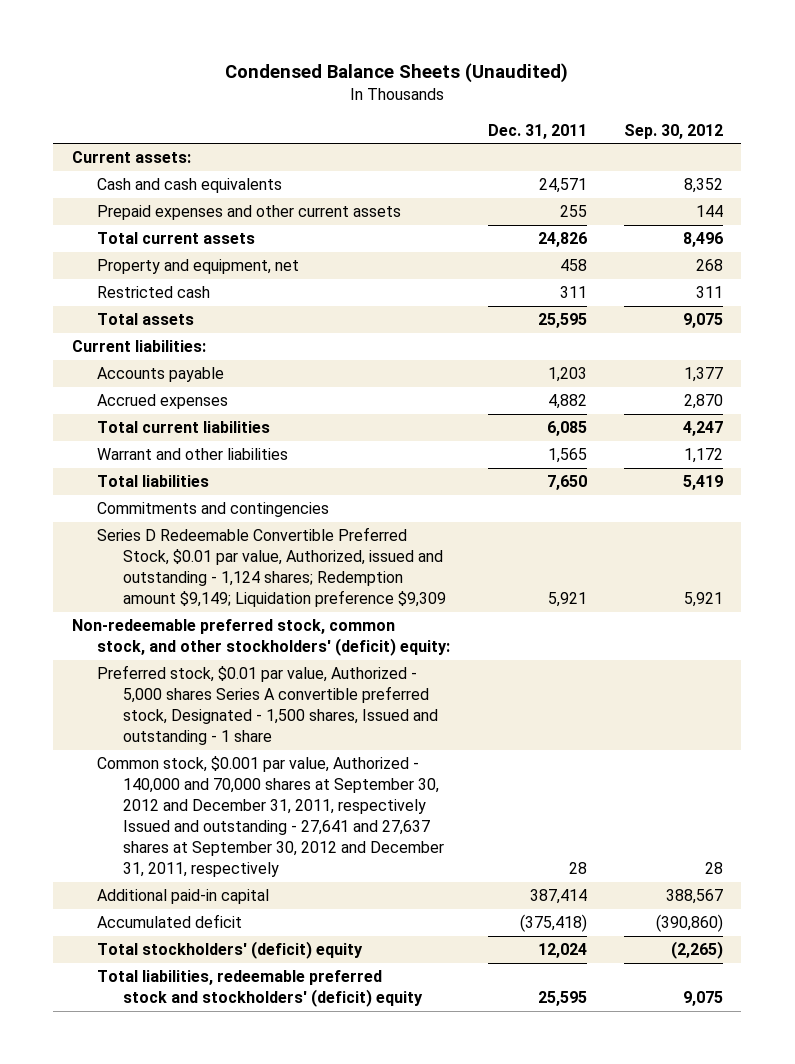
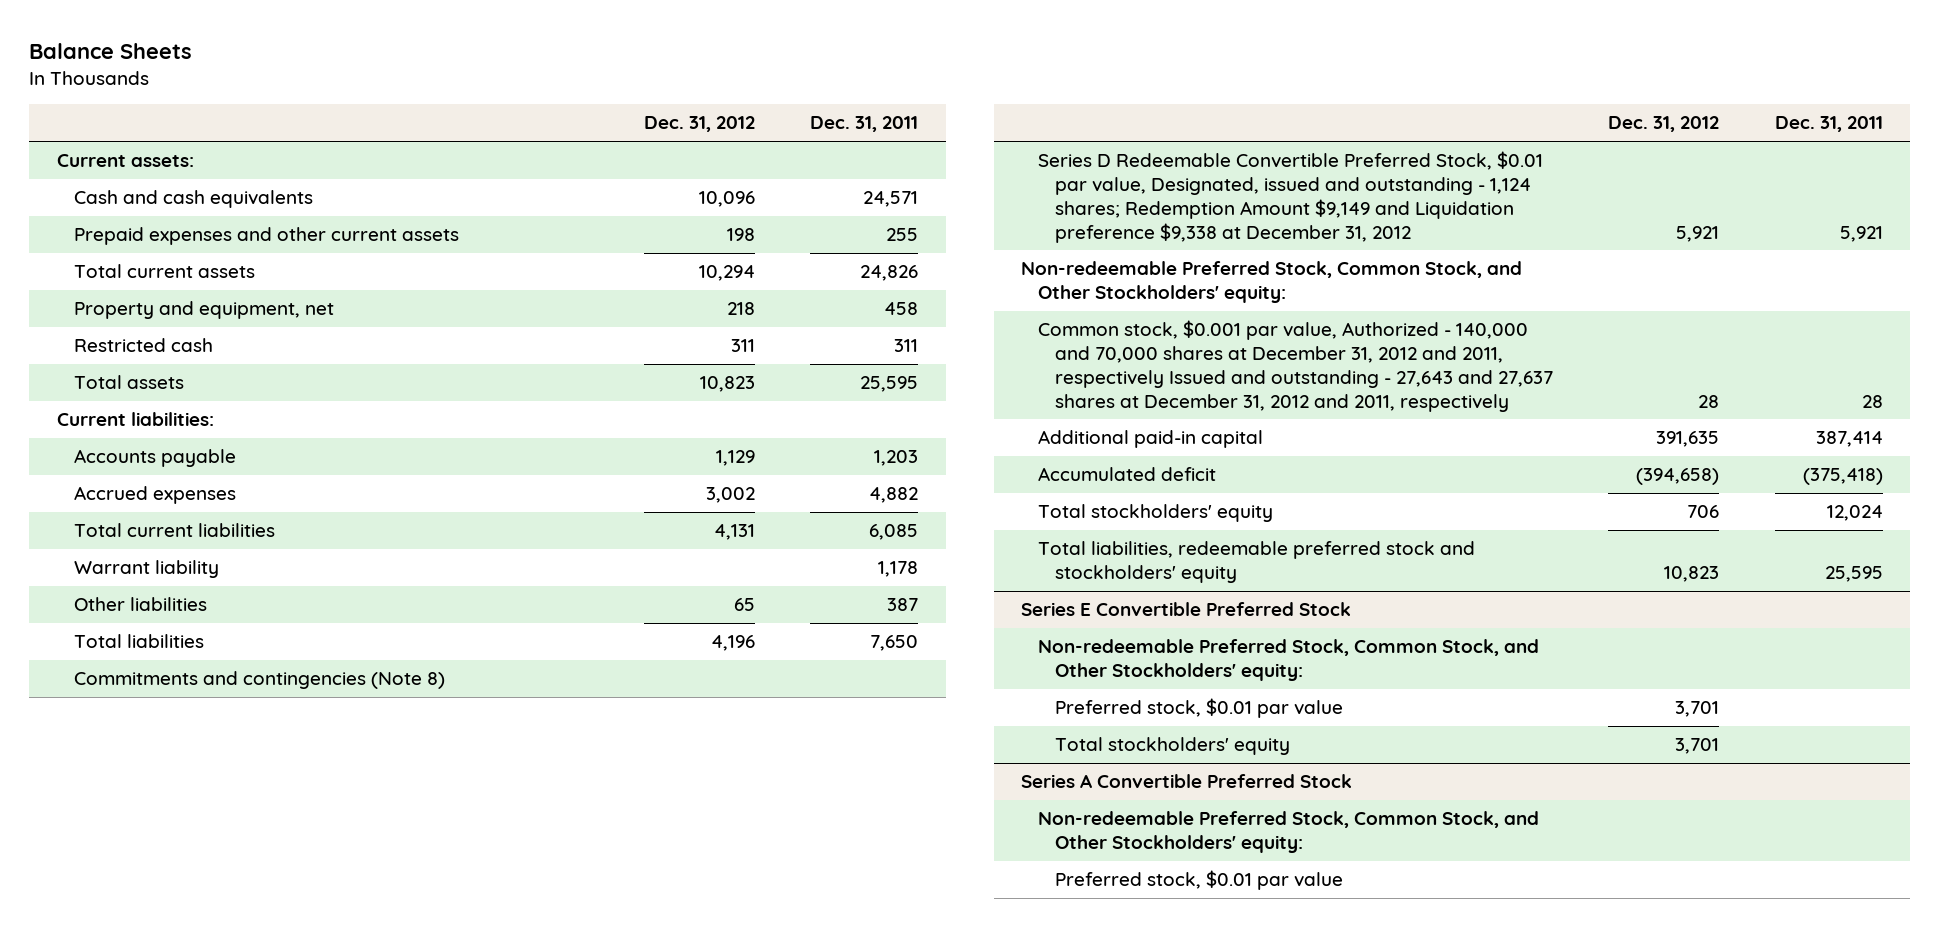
- Condensed Balance Sheets (Unaudited)
+ Balance Sheets
- | Dec. 31, 2011 | Sep. 30, 2012
+ | Dec. 31, 2012 | Dec. 31, 2011
- Warrant and other liabilities | 1,565 | 1,172
+ Warrant liability | | 1,178
+ Other liabilities | 65 | 387
- Commitments and contingencies
- Series D Redeemable Convertible Preferred Stock, $0.01 par value, Authorized, issued and outstanding - 1,124 shares; Redemption amount $9,149; Liquidation preference $9,309 | 5,921 | 5,921
- Non-redeemable preferred stock, common stock, and other stockholders' (deficit) equity:
- Preferred stock, $0.01 par value, Authorized - 5,000 shares Series A convertible preferred stock, Designated - 1,500 shares, Issued and outstanding - 1 share
- Common stock, $0.001 par value, Authorized - 140,000 and 70,000 shares at September 30, 2012 and December 31, 2011, respectively Issued and outstanding - 27,641 and 27,637 shares at September 30, 2012 and December 31, 2011, respectively | 28 | 28
+ Commitments and contingencies (Note 8)
+ Series D Redeemable Convertible Preferred Stock, $0.01 par value, Designated, issued and outstanding - 1,124 shares; Redemption Amount $9,149 and Liquidation preference $9,338 at December 31, 2012 | 5,921 | 5,921
+ Non-redeemable Preferred Stock, Common Stock, and Other Stockholders' equity:
+ Common stock, $0.001 par value, Authorized - 140,000 and 70,000 shares at December 31, 2012 and 2011, respectively Issued and outstanding - 27,643 and 27,637 shares at December 31, 2012 and 2011, respectively | 28 | 28
- Total stockholders' (deficit) equity | 12,024 | (2,265)
- Total liabilities, redeemable preferred stock and stockholders' (deficit) equity | 25,595 | 9,075
+ Total stockholders' equity | 706 | 12,024
+ Total liabilities, redeemable preferred stock and stockholders' equity | 10,823 | 25,595
+ Series E Convertible Preferred Stock
+ Non-redeemable Preferred Stock, Common Stock, and Other Stockholders' equity:
+ Preferred stock, $0.01 par value | 3,701 |
+ Total stockholders' equity | 3,701 |
+ Series A Convertible Preferred Stock
+ Non-redeemable Preferred Stock, Common Stock, and Other Stockholders' equity:
+ Preferred stock, $0.01 par value

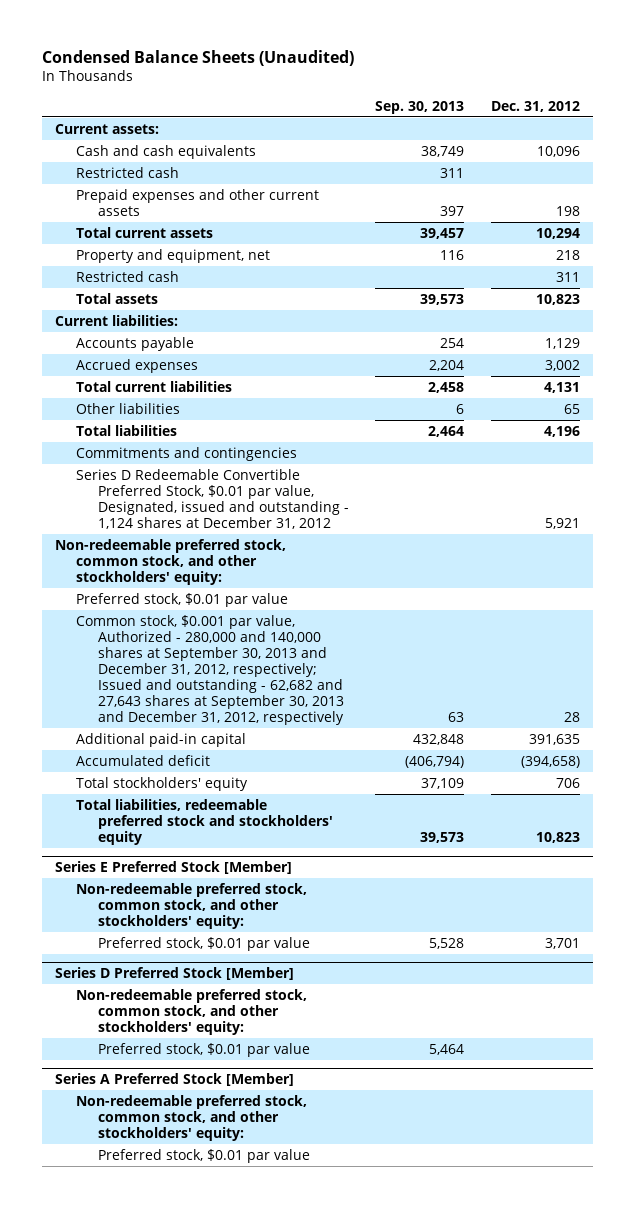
- Balance Sheets
+ Condensed Balance Sheets (Unaudited)
- | Dec. 31, 2012 | Dec. 31, 2011
+ | Sep. 30, 2013 | Dec. 31, 2012
+ Restricted cash | 311 |
- Warrant liability | | 1,178
- Commitments and contingencies (Note 8)
- Series D Redeemable Convertible Preferred Stock, $0.01 par value, Designated, issued and outstanding - 1,124 shares; Redemption Amount $9,149 and Liquidation preference $9,338 at December 31, 2012 | 5,921 | 5,921
- Non-redeemable Preferred Stock, Common Stock, and Other Stockholders' equity:
- Common stock, $0.001 par value, Authorized - 140,000 and 70,000 shares at December 31, 2012 and 2011, respectively Issued and outstanding - 27,643 and 27,637 shares at December 31, 2012 and 2011, respectively | 28 | 28
+ Commitments and contingencies
+ Series D Redeemable Convertible Preferred Stock, $0.01 par value, Designated, issued and outstanding - 1,124 shares at December 31, 2012 | | 5,921
+ Non-redeemable preferred stock, common stock, and other stockholders' equity:
+ Preferred stock, $0.01 par value
+ Common stock, $0.001 par value, Authorized - 280,000 and 140,000 shares at September 30, 2013 and December 31, 2012, respectively; Issued and outstanding - 62,682 and 27,643 shares at September 30, 2013 and December 31, 2012, respectively | 63 | 28
- Series E Convertible Preferred Stock
- Non-redeemable Preferred Stock, Common Stock, and Other Stockholders' equity:
+ Series E Preferred Stock [Member]
+ Non-redeemable preferred stock, common stock, and other stockholders' equity:
- Total stockholders' equity | 3,701 |
- Series A Convertible Preferred Stock
- Non-redeemable Preferred Stock, Common Stock, and Other Stockholders' equity:
+ Series D Preferred Stock [Member]
+ Non-redeemable preferred stock, common stock, and other stockholders' equity:
+ Series A Preferred Stock [Member]
+ Non-redeemable preferred stock, common stock, and other stockholders' equity:
+ Preferred stock, $0.01 par value

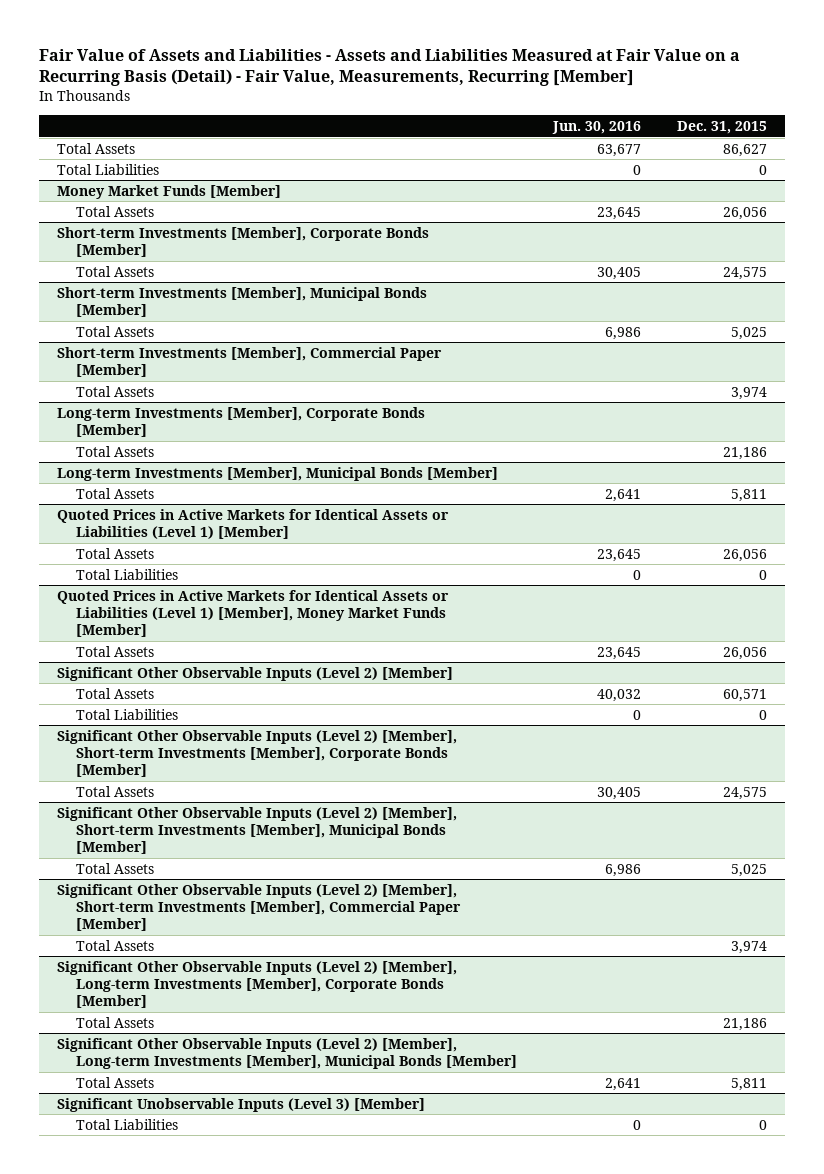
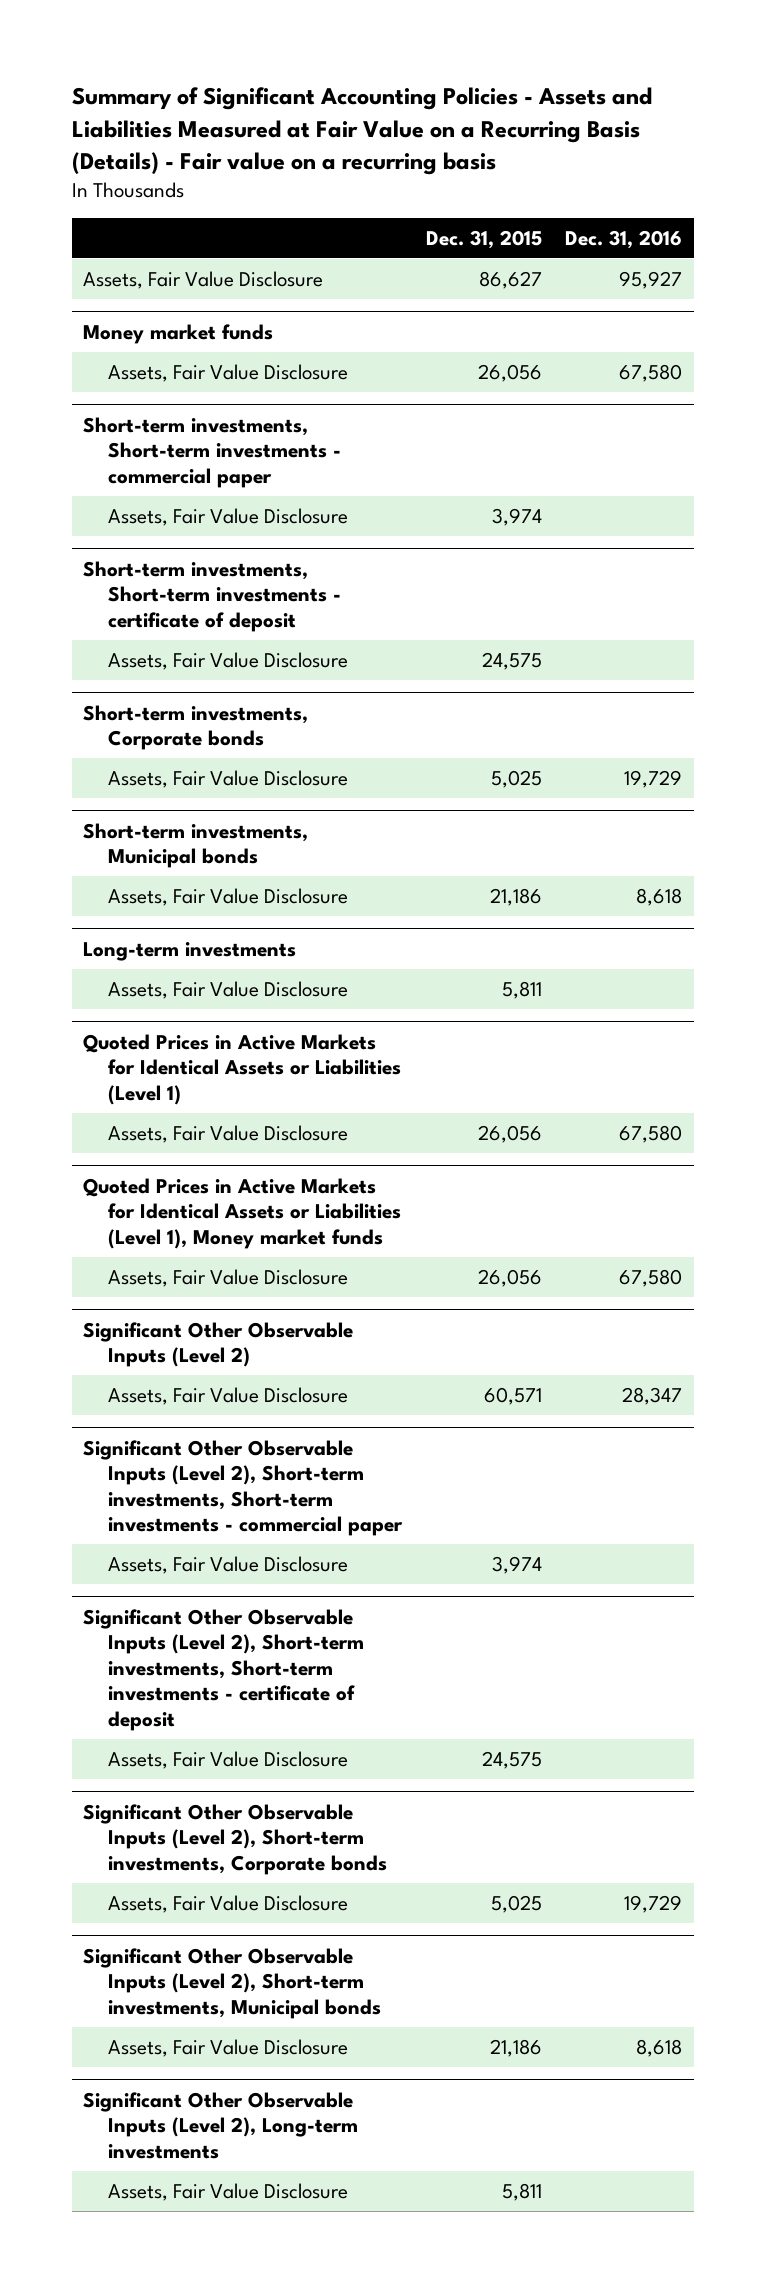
- Fair Value of Assets and Liabilities - Assets and Liabilities Measured at Fair Value on a Recurring Basis (Detail) - Fair Value, Measurements, Recurring [Member]
+ Summary of Significant Accounting Policies - Assets and Liabilities Measured at Fair Value on a Recurring Basis (Details) - Fair value on a recurring basis
- | Jun. 30, 2016 | Dec. 31, 2015
+ | Dec. 31, 2015 | Dec. 31, 2016
- Total Assets | 63,677 | 86,627
- Total Liabilities | 0 | 0
- Money Market Funds [Member]
- Total Assets | 23,645 | 26,056
- Short-term Investments [Member], Corporate Bonds [Member]
- Total Assets | 30,405 | 24,575
- Short-term Investments [Member], Municipal Bonds [Member]
- Total Assets | 6,986 | 5,025
- Short-term Investments [Member], Commercial Paper [Member]
- Total Assets | | 3,974
- Long-term Investments [Member], Corporate Bonds [Member]
- Total Assets | | 21,186
- Long-term Investments [Member], Municipal Bonds [Member]
- Total Assets | 2,641 | 5,811
- Quoted Prices in Active Markets for Identical Assets or Liabilities (Level 1) [Member]
- Total Assets | 23,645 | 26,056
- Total Liabilities | 0 | 0
- Quoted Prices in Active Markets for Identical Assets or Liabilities (Level 1) [Member], Money Market Funds [Member]
- Total Assets | 23,645 | 26,056
- Significant Other Observable Inputs (Level 2) [Member]
- Total Assets | 40,032 | 60,571
- Total Liabilities | 0 | 0
- Significant Other Observable Inputs (Level 2) [Member], Short-term Investments [Member], Corporate Bonds [Member]
- Total Assets | 30,405 | 24,575
- Significant Other Observable Inputs (Level 2) [Member], Short-term Investments [Member], Municipal Bonds [Member]
- Total Assets | 6,986 | 5,025
- Significant Other Observable Inputs (Level 2) [Member], Short-term Investments [Member], Commercial Paper [Member]
- Total Assets | | 3,974
- Significant Other Observable Inputs (Level 2) [Member], Long-term Investments [Member], Corporate Bonds [Member]
- Total Assets | | 21,186
- Significant Other Observable Inputs (Level 2) [Member], Long-term Investments [Member], Municipal Bonds [Member]
- Total Assets | 2,641 | 5,811
- Significant Unobservable Inputs (Level 3) [Member]
- Total Liabilities | 0 | 0
+ Assets, Fair Value Disclosure | 86,627 | 95,927
+ Money market funds
+ Assets, Fair Value Disclosure | 26,056 | 67,580
+ Short-term investments, Short-term investments - commercial paper
+ Assets, Fair Value Disclosure | 3,974 |
+ Short-term investments, Short-term investments - certificate of deposit
+ Assets, Fair Value Disclosure | 24,575 |
+ Short-term investments, Corporate bonds
+ Assets, Fair Value Disclosure | 5,025 | 19,729
+ Short-term investments, Municipal bonds
+ Assets, Fair Value Disclosure | 21,186 | 8,618
+ Long-term investments
+ Assets, Fair Value Disclosure | 5,811 |
+ Quoted Prices in Active Markets for Identical Assets or Liabilities (Level 1)
+ Assets, Fair Value Disclosure | 26,056 | 67,580
+ Quoted Prices in Active Markets for Identical Assets or Liabilities (Level 1), Money market funds
+ Assets, Fair Value Disclosure | 26,056 | 67,580
+ Significant Other Observable Inputs (Level 2)
+ Assets, Fair Value Disclosure | 60,571 | 28,347
+ Significant Other Observable Inputs (Level 2), Short-term investments, Short-term investments - commercial paper
+ Assets, Fair Value Disclosure | 3,974 |
+ Significant Other Observable Inputs (Level 2), Short-term investments, Short-term investments - certificate of deposit
+ Assets, Fair Value Disclosure | 24,575 |
+ Significant Other Observable Inputs (Level 2), Short-term investments, Corporate bonds
+ Assets, Fair Value Disclosure | 5,025 | 19,729
+ Significant Other Observable Inputs (Level 2), Short-term investments, Municipal bonds
+ Assets, Fair Value Disclosure | 21,186 | 8,618
+ Significant Other Observable Inputs (Level 2), Long-term investments
+ Assets, Fair Value Disclosure | 5,811 |

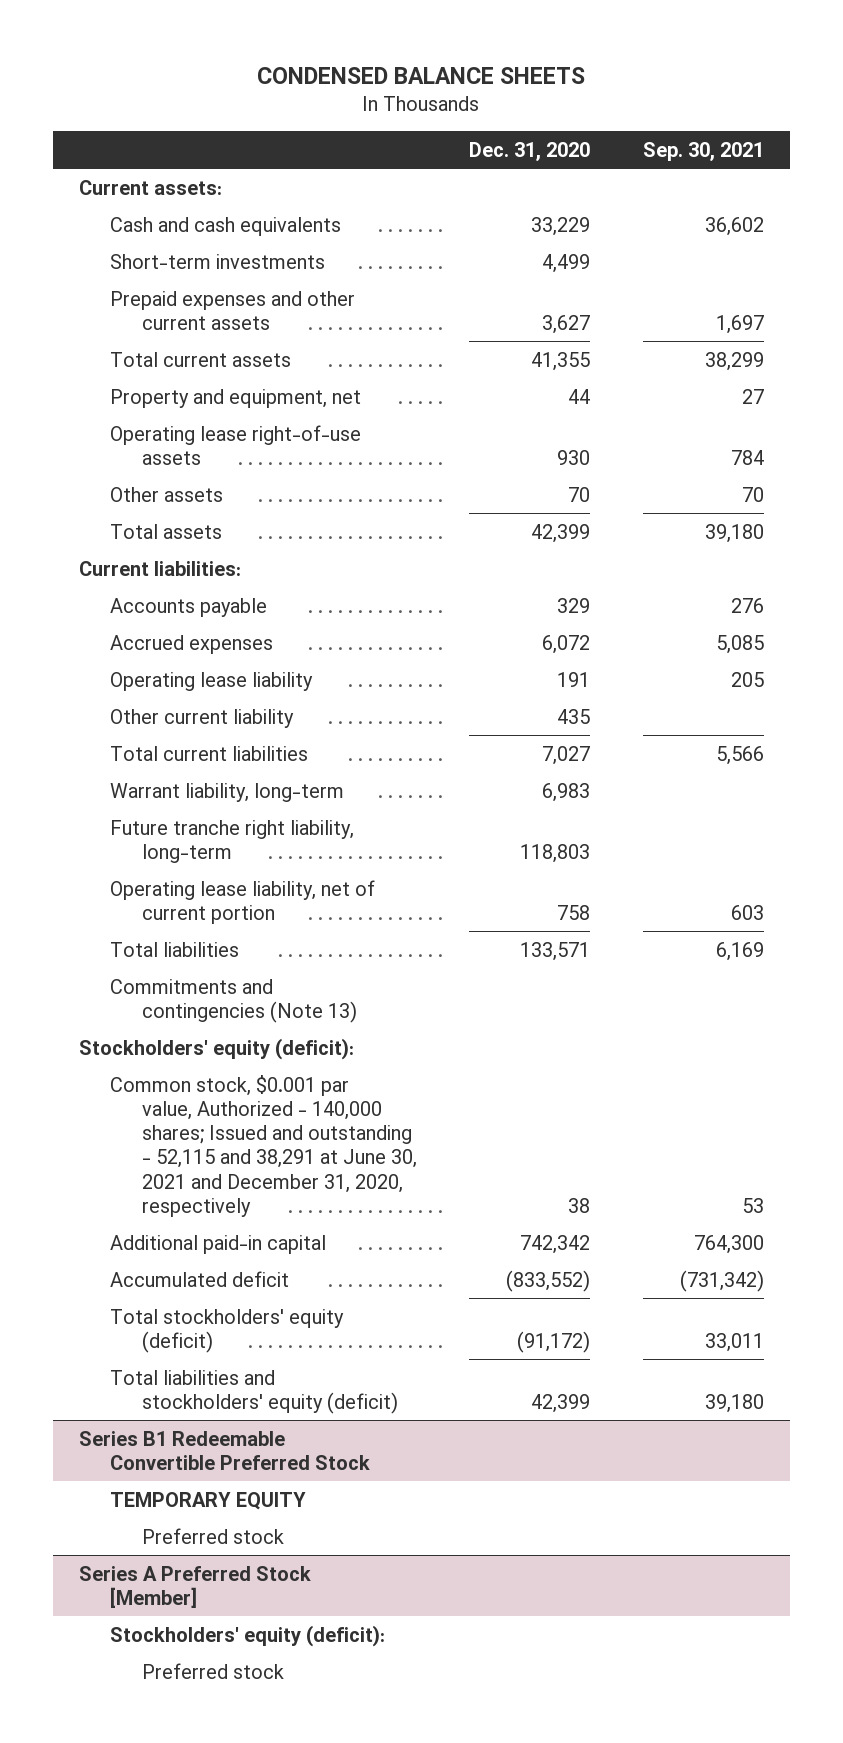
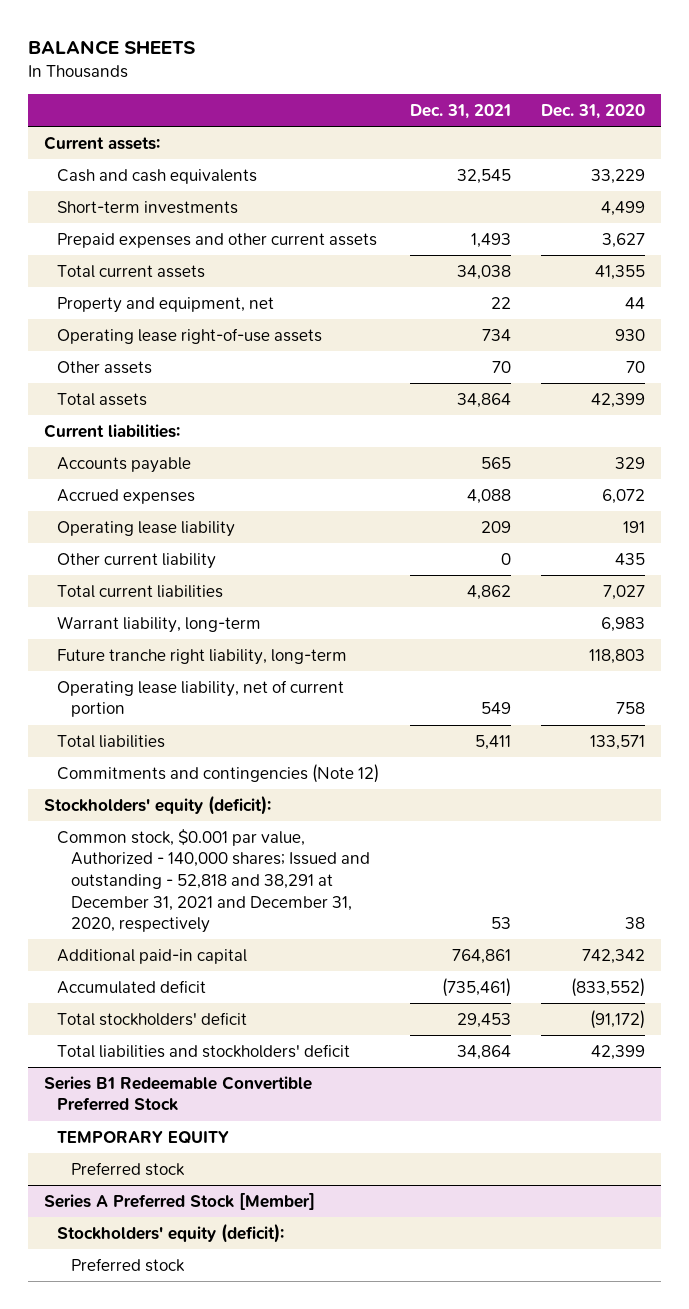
- CONDENSED BALANCE SHEETS
+ BALANCE SHEETS
- | Dec. 31, 2020 | Sep. 30, 2021
+ | Dec. 31, 2021 | Dec. 31, 2020
- Commitments and contingencies (Note 13)
+ Commitments and contingencies (Note 12)
- Common stock, $0.001 par value, Authorized - 140,000 shares; Issued and outstanding - 52,115 and 38,291 at June 30, 2021 and December 31, 2020, respectively | 38 | 53
+ Common stock, $0.001 par value, Authorized - 140,000 shares; Issued and outstanding - 52,818 and 38,291 at December 31, 2021 and December 31, 2020, respectively | 53 | 38
- Total stockholders' equity (deficit) | (91,172) | 33,011
- Total liabilities and stockholders' equity (deficit) | 42,399 | 39,180
+ Total stockholders' deficit | 29,453 | (91,172)
+ Total liabilities and stockholders' deficit | 34,864 | 42,399

